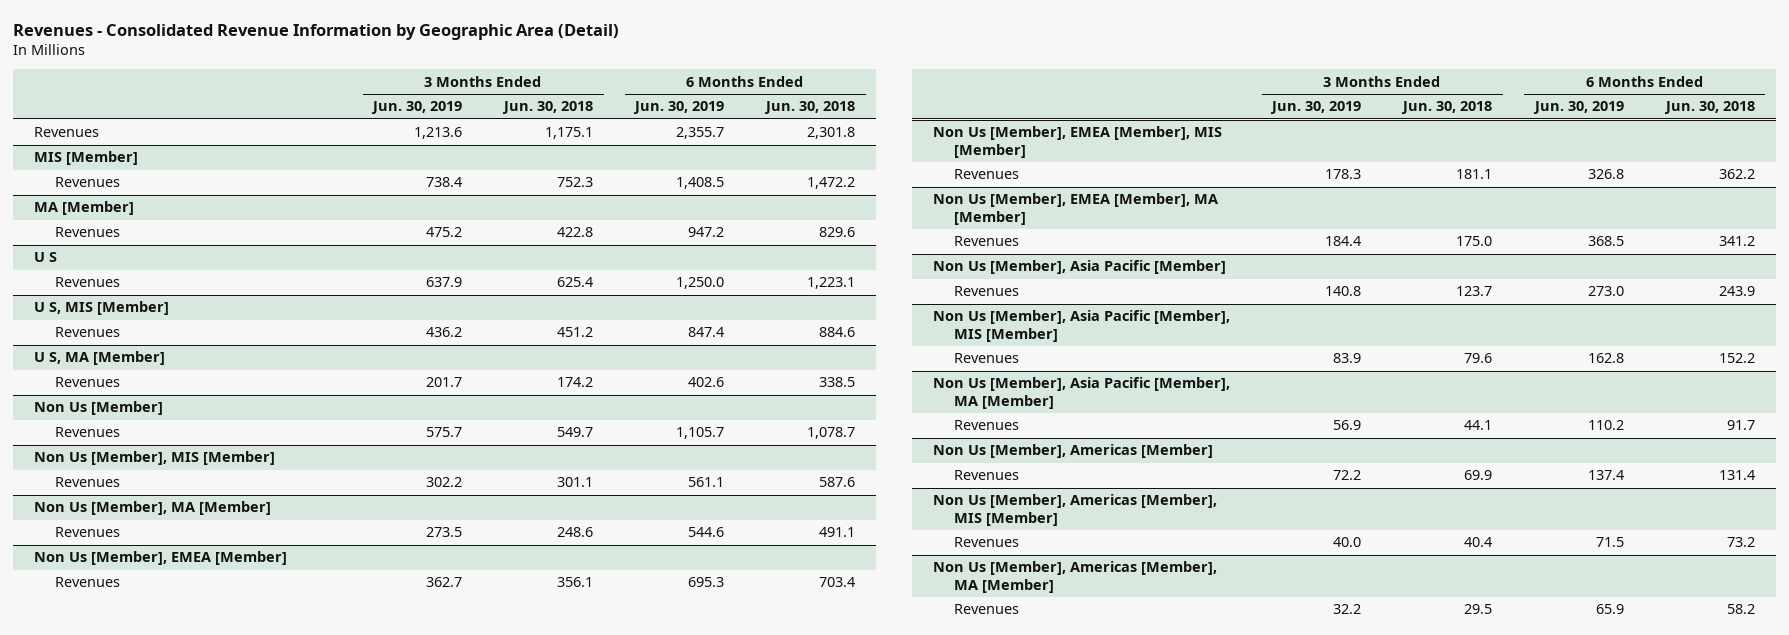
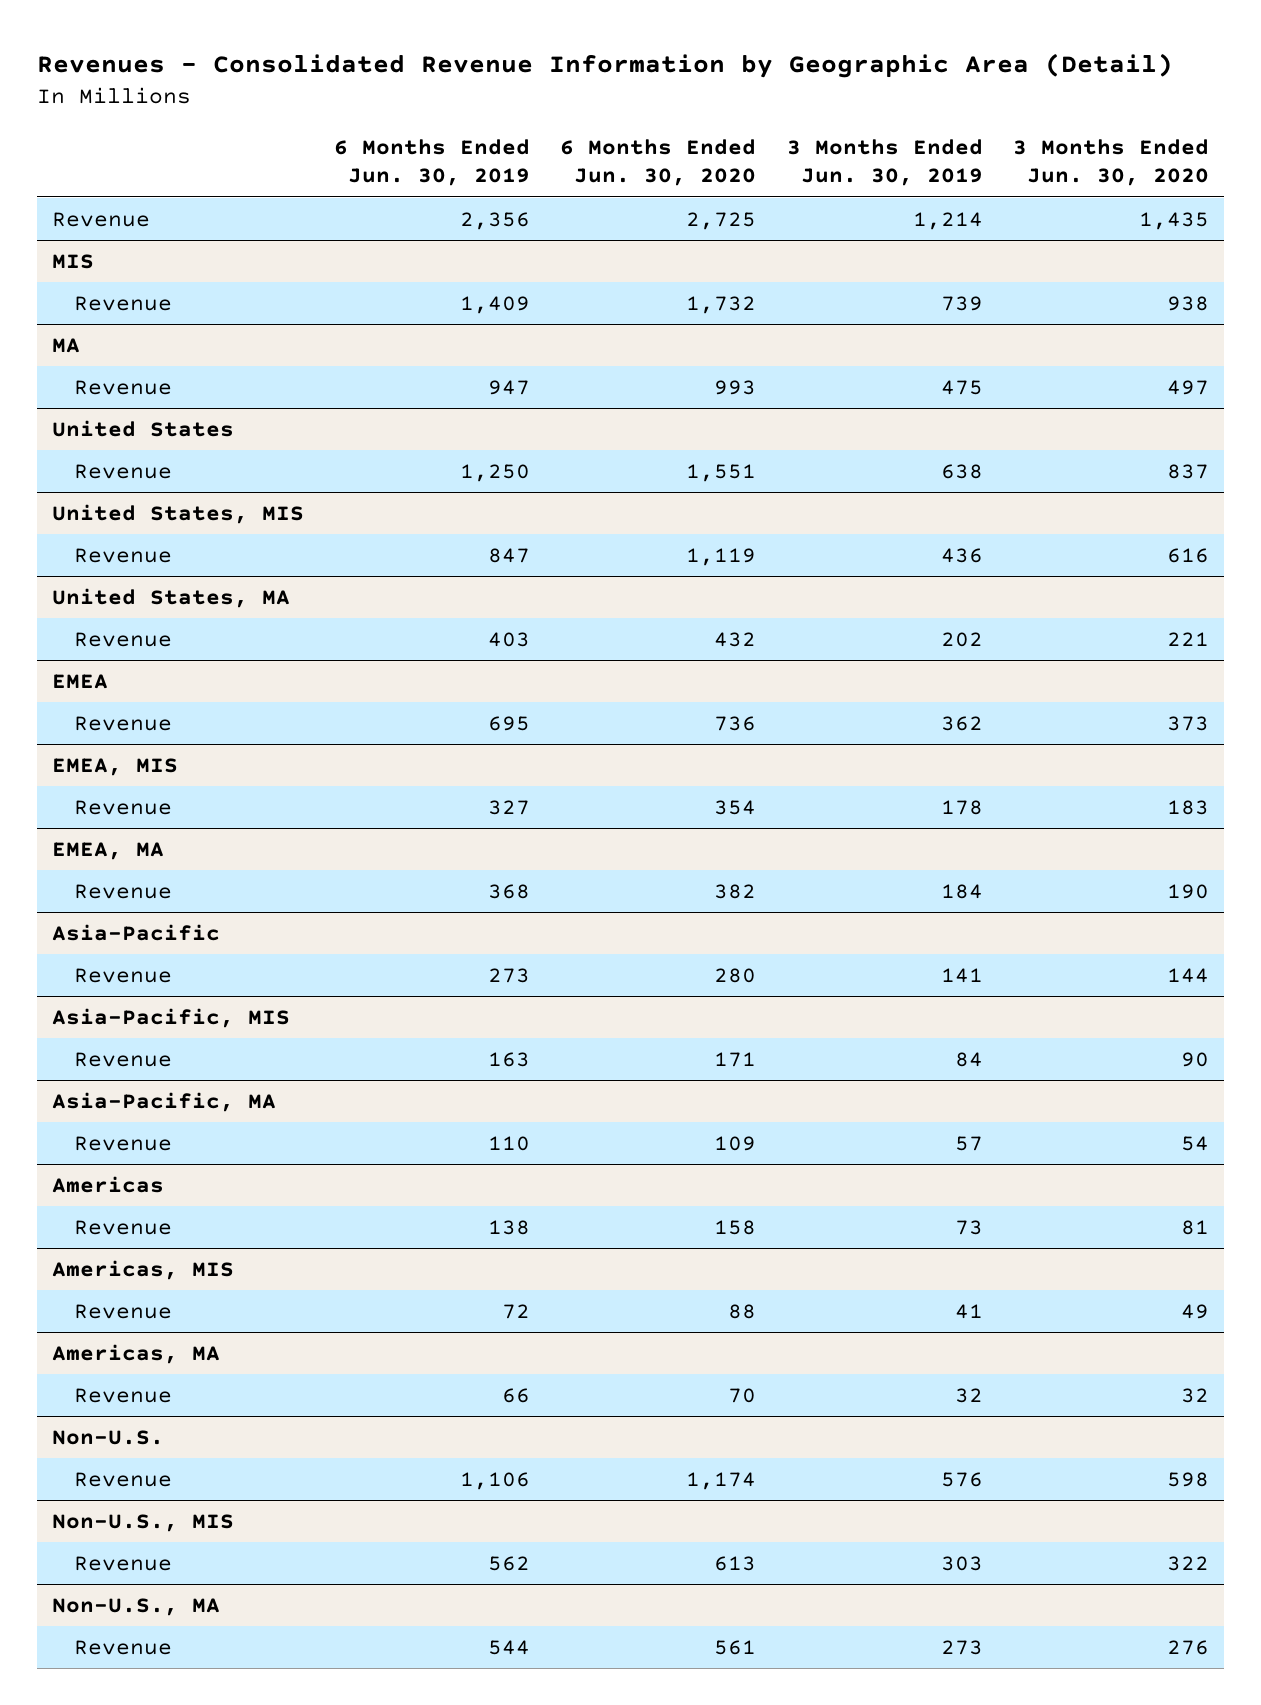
- | 3 Months Ended Jun. 30, 2019 | 3 Months Ended Jun. 30, 2018 | 6 Months Ended Jun. 30, 2019 | 6 Months Ended Jun. 30, 2018
+ | 6 Months Ended Jun. 30, 2019 | 6 Months Ended Jun. 30, 2020 | 3 Months Ended Jun. 30, 2019 | 3 Months Ended Jun. 30, 2020
- Revenues | 1,213.6 | 1,175.1 | 2,355.7 | 2,301.8
- MIS [Member]
- Revenues | 738.4 | 752.3 | 1,408.5 | 1,472.2
- MA [Member]
- Revenues | 475.2 | 422.8 | 947.2 | 829.6
- U S
- Revenues | 637.9 | 625.4 | 1,250.0 | 1,223.1
- U S, MIS [Member]
- Revenues | 436.2 | 451.2 | 847.4 | 884.6
- U S, MA [Member]
- Revenues | 201.7 | 174.2 | 402.6 | 338.5
- Non Us [Member]
- Revenues | 575.7 | 549.7 | 1,105.7 | 1,078.7
- Non Us [Member], MIS [Member]
- Revenues | 302.2 | 301.1 | 561.1 | 587.6
- Non Us [Member], MA [Member]
- Revenues | 273.5 | 248.6 | 544.6 | 491.1
- Non Us [Member], EMEA [Member]
- Revenues | 362.7 | 356.1 | 695.3 | 703.4
- Non Us [Member], EMEA [Member], MIS [Member]
- Revenues | 178.3 | 181.1 | 326.8 | 362.2
- Non Us [Member], EMEA [Member], MA [Member]
- Revenues | 184.4 | 175.0 | 368.5 | 341.2
- Non Us [Member], Asia Pacific [Member]
- Revenues | 140.8 | 123.7 | 273.0 | 243.9
- Non Us [Member], Asia Pacific [Member], MIS [Member]
- Revenues | 83.9 | 79.6 | 162.8 | 152.2
- Non Us [Member], Asia Pacific [Member], MA [Member]
- Revenues | 56.9 | 44.1 | 110.2 | 91.7
- Non Us [Member], Americas [Member]
- Revenues | 72.2 | 69.9 | 137.4 | 131.4
- Non Us [Member], Americas [Member], MIS [Member]
- Revenues | 40.0 | 40.4 | 71.5 | 73.2
- Non Us [Member], Americas [Member], MA [Member]
- Revenues | 32.2 | 29.5 | 65.9 | 58.2
+ Revenue | 2,356 | 2,725 | 1,214 | 1,435
+ MIS
+ Revenue | 1,409 | 1,732 | 739 | 938
+ MA
+ Revenue | 947 | 993 | 475 | 497
+ United States
+ Revenue | 1,250 | 1,551 | 638 | 837
+ United States, MIS
+ Revenue | 847 | 1,119 | 436 | 616
+ United States, MA
+ Revenue | 403 | 432 | 202 | 221
+ EMEA
+ Revenue | 695 | 736 | 362 | 373
+ EMEA, MIS
+ Revenue | 327 | 354 | 178 | 183
+ EMEA, MA
+ Revenue | 368 | 382 | 184 | 190
+ Asia-Pacific
+ Revenue | 273 | 280 | 141 | 144
+ Asia-Pacific, MIS
+ Revenue | 163 | 171 | 84 | 90
+ Asia-Pacific, MA
+ Revenue | 110 | 109 | 57 | 54
+ Americas
+ Revenue | 138 | 158 | 73 | 81
+ Americas, MIS
+ Revenue | 72 | 88 | 41 | 49
+ Americas, MA
+ Revenue | 66 | 70 | 32 | 32
+ Non-U.S.
+ Revenue | 1,106 | 1,174 | 576 | 598
+ Non-U.S., MIS
+ Revenue | 562 | 613 | 303 | 322
+ Non-U.S., MA
+ Revenue | 544 | 561 | 273 | 276

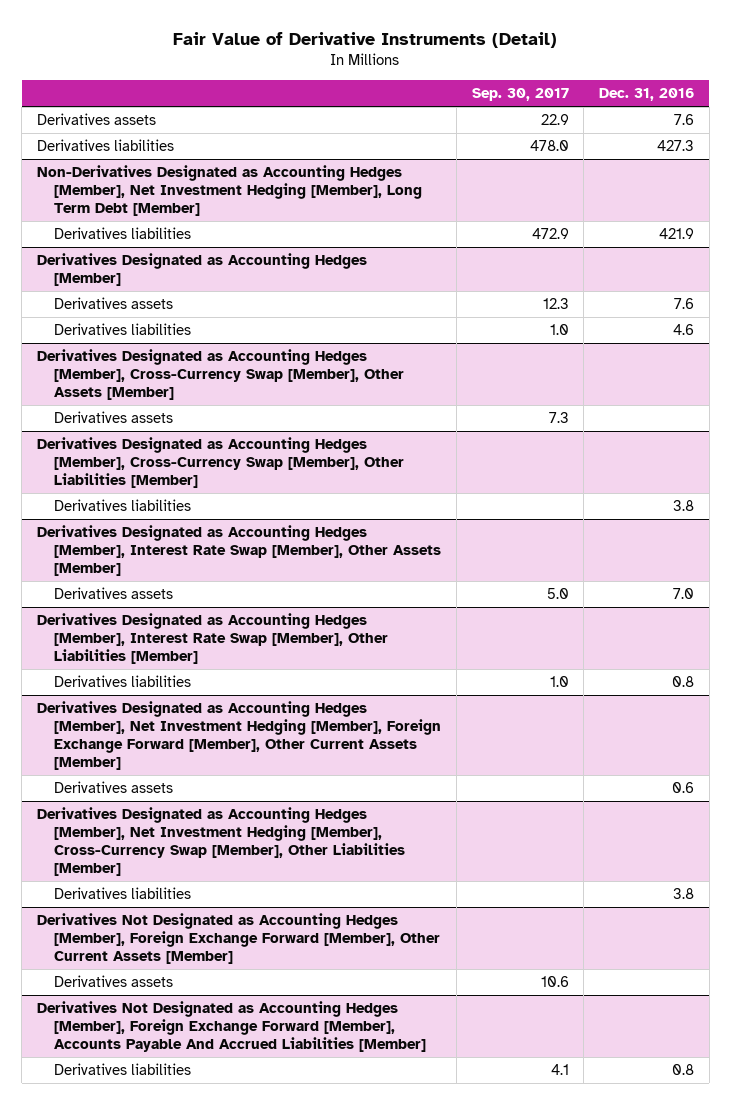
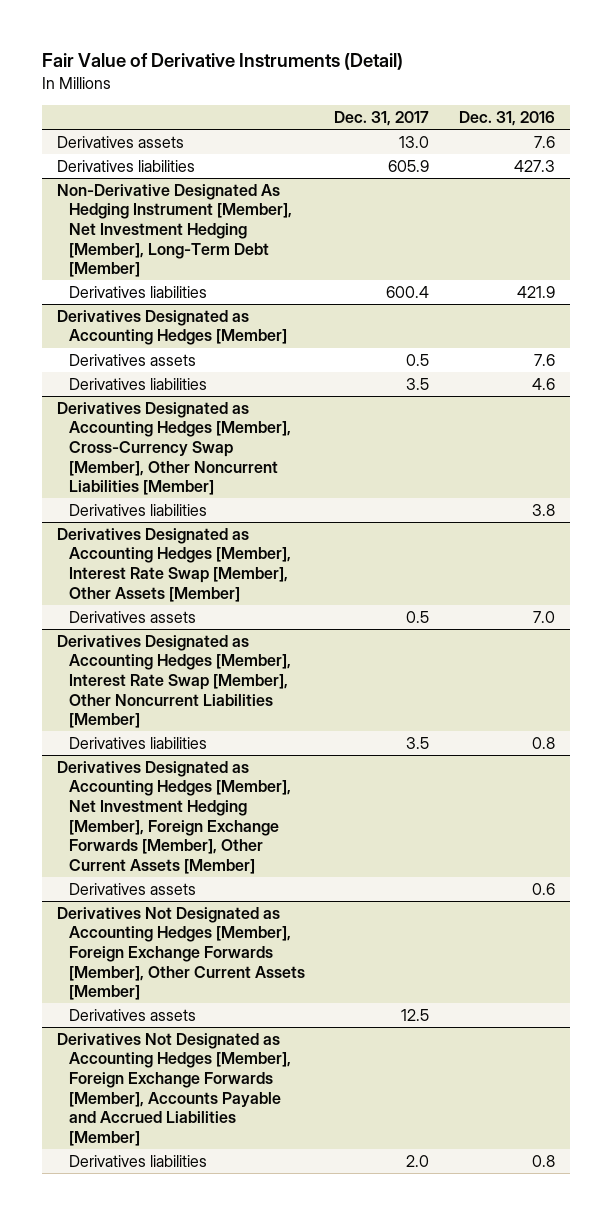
- | Sep. 30, 2017 | Dec. 31, 2016
+ | Dec. 31, 2017 | Dec. 31, 2016
- Non-Derivatives Designated as Accounting Hedges [Member], Net Investment Hedging [Member], Long Term Debt [Member]
+ Non-Derivative Designated As Hedging Instrument [Member], Net Investment Hedging [Member], Long-Term Debt [Member]
- Derivatives Designated as Accounting Hedges [Member], Cross-Currency Swap [Member], Other Assets [Member]
- Derivatives assets | 7.3 |
- Derivatives Designated as Accounting Hedges [Member], Cross-Currency Swap [Member], Other Liabilities [Member]
+ Derivatives Designated as Accounting Hedges [Member], Cross-Currency Swap [Member], Other Noncurrent Liabilities [Member]
- Derivatives Designated as Accounting Hedges [Member], Interest Rate Swap [Member], Other Liabilities [Member]
+ Derivatives Designated as Accounting Hedges [Member], Interest Rate Swap [Member], Other Noncurrent Liabilities [Member]
- Derivatives Designated as Accounting Hedges [Member], Net Investment Hedging [Member], Foreign Exchange Forward [Member], Other Current Assets [Member]
+ Derivatives Designated as Accounting Hedges [Member], Net Investment Hedging [Member], Foreign Exchange Forwards [Member], Other Current Assets [Member]
- Derivatives Designated as Accounting Hedges [Member], Net Investment Hedging [Member], Cross-Currency Swap [Member], Other Liabilities [Member]
- Derivatives liabilities | | 3.8
- Derivatives Not Designated as Accounting Hedges [Member], Foreign Exchange Forward [Member], Other Current Assets [Member]
+ Derivatives Not Designated as Accounting Hedges [Member], Foreign Exchange Forwards [Member], Other Current Assets [Member]
- Derivatives Not Designated as Accounting Hedges [Member], Foreign Exchange Forward [Member], Accounts Payable And Accrued Liabilities [Member]
+ Derivatives Not Designated as Accounting Hedges [Member], Foreign Exchange Forwards [Member], Accounts Payable and Accrued Liabilities [Member]

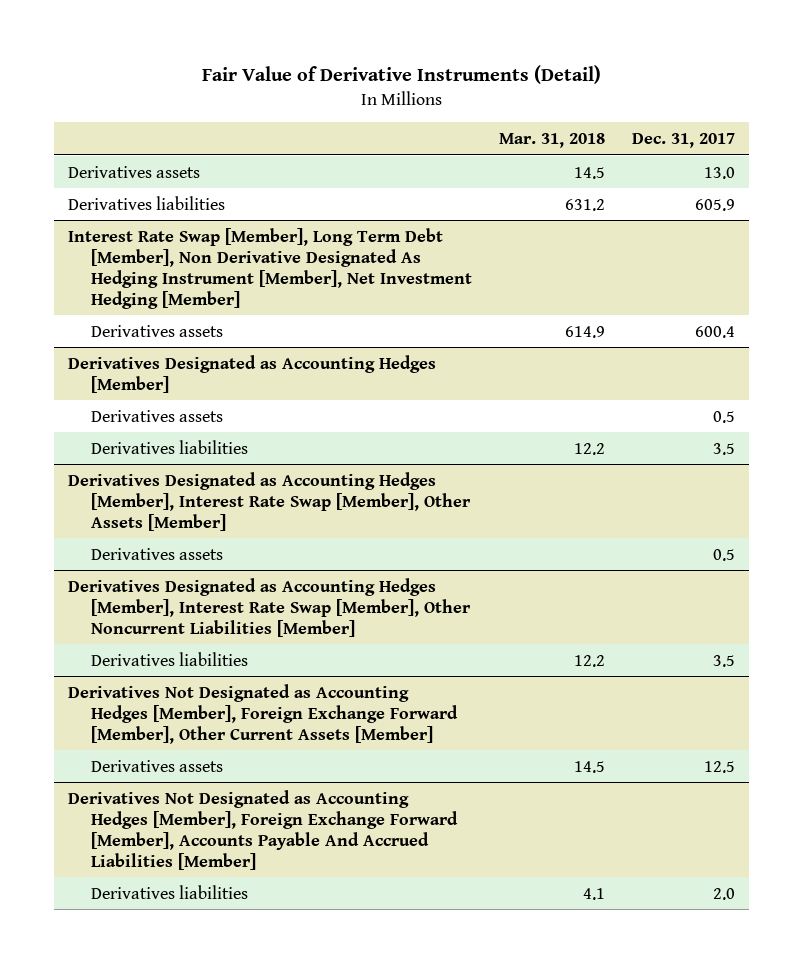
- | Dec. 31, 2017 | Dec. 31, 2016
+ | Mar. 31, 2018 | Dec. 31, 2017
- Non-Derivative Designated As Hedging Instrument [Member], Net Investment Hedging [Member], Long-Term Debt [Member]
- Derivatives liabilities | 600.4 | 421.9
+ Interest Rate Swap [Member], Long Term Debt [Member], Non Derivative Designated As Hedging Instrument [Member], Net Investment Hedging [Member]
+ Derivatives assets | 614.9 | 600.4
- Derivatives Designated as Accounting Hedges [Member], Cross-Currency Swap [Member], Other Noncurrent Liabilities [Member]
- Derivatives liabilities | | 3.8
- Derivatives Designated as Accounting Hedges [Member], Net Investment Hedging [Member], Foreign Exchange Forwards [Member], Other Current Assets [Member]
- Derivatives assets | | 0.6
- Derivatives Not Designated as Accounting Hedges [Member], Foreign Exchange Forwards [Member], Other Current Assets [Member]
+ Derivatives Not Designated as Accounting Hedges [Member], Foreign Exchange Forward [Member], Other Current Assets [Member]
- Derivatives Not Designated as Accounting Hedges [Member], Foreign Exchange Forwards [Member], Accounts Payable and Accrued Liabilities [Member]
+ Derivatives Not Designated as Accounting Hedges [Member], Foreign Exchange Forward [Member], Accounts Payable And Accrued Liabilities [Member]

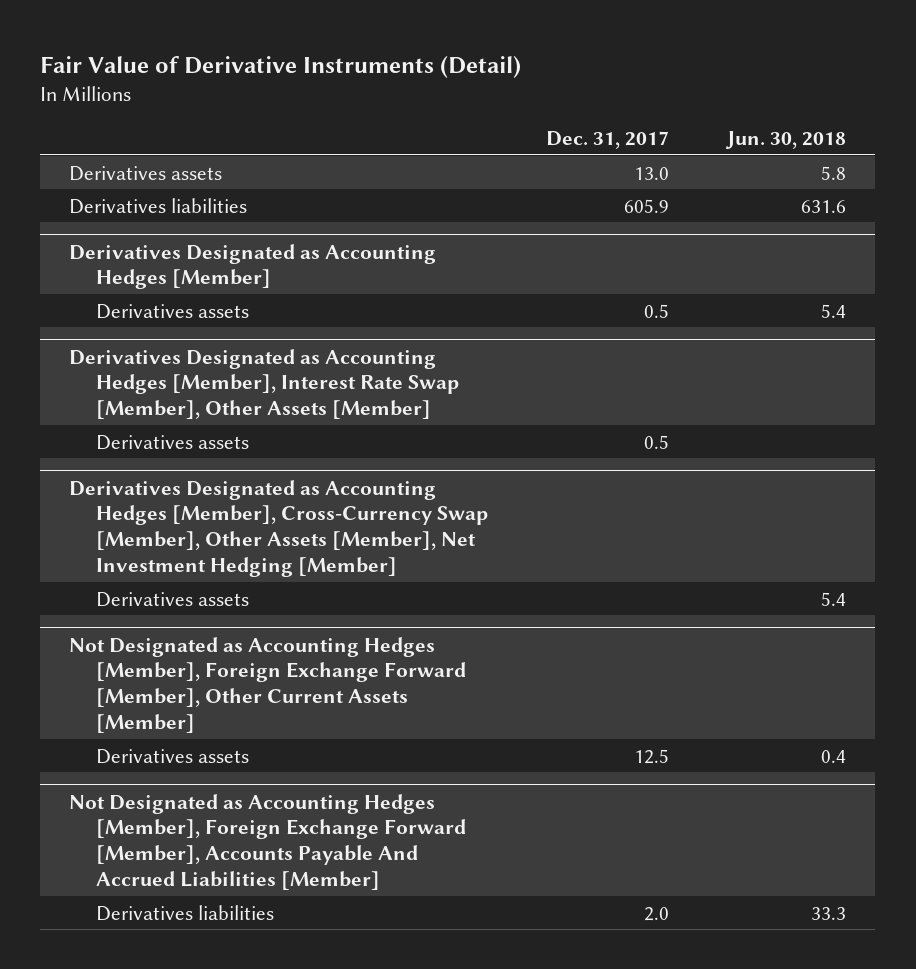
- | Mar. 31, 2018 | Dec. 31, 2017
+ | Dec. 31, 2017 | Jun. 30, 2018
- Interest Rate Swap [Member], Long Term Debt [Member], Non Derivative Designated As Hedging Instrument [Member], Net Investment Hedging [Member]
- Derivatives assets | 614.9 | 600.4
@ Derivatives Designated as Accounting Hedges [Member]
- Derivatives liabilities | 12.2 | 3.5
- Derivatives Designated as Accounting Hedges [Member], Interest Rate Swap [Member], Other Noncurrent Liabilities [Member]
- Derivatives liabilities | 12.2 | 3.5
- Derivatives Not Designated as Accounting Hedges [Member], Foreign Exchange Forward [Member], Other Current Assets [Member]
+ Derivatives Designated as Accounting Hedges [Member], Cross-Currency Swap [Member], Other Assets [Member], Net Investment Hedging [Member]
+ Derivatives assets | | 5.4
+ Not Designated as Accounting Hedges [Member], Foreign Exchange Forward [Member], Other Current Assets [Member]
- Derivatives Not Designated as Accounting Hedges [Member], Foreign Exchange Forward [Member], Accounts Payable And Accrued Liabilities [Member]
+ Not Designated as Accounting Hedges [Member], Foreign Exchange Forward [Member], Accounts Payable And Accrued Liabilities [Member]

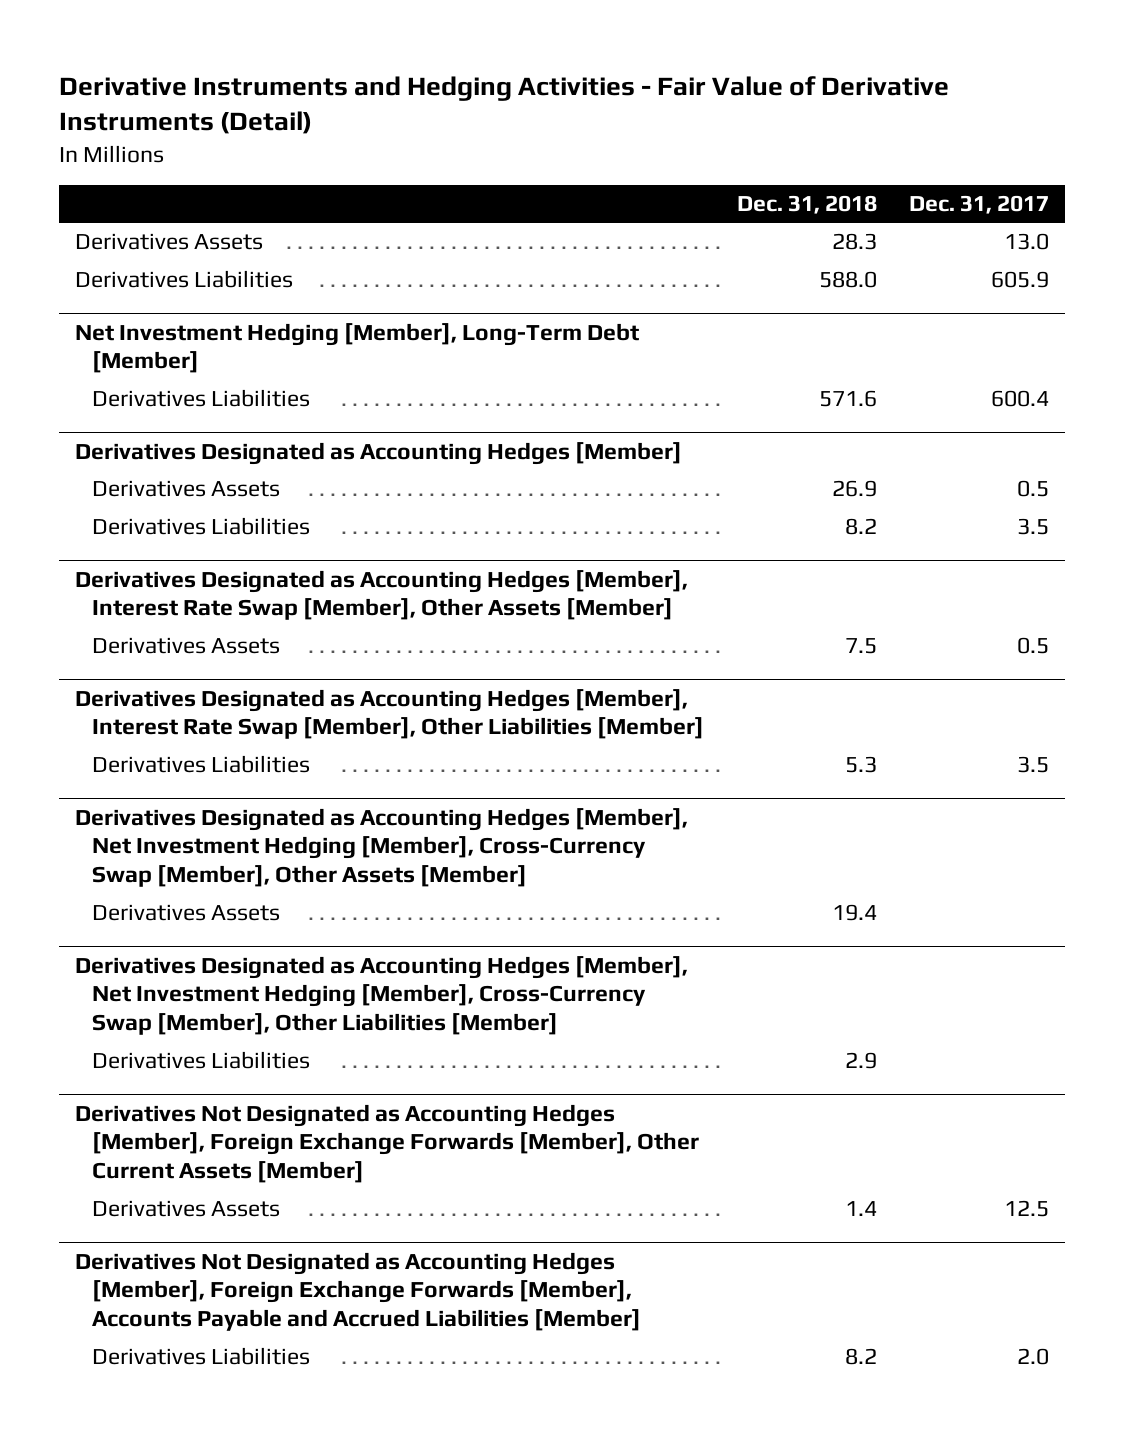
- Fair Value of Derivative Instruments (Detail)
+ Derivative Instruments and Hedging Activities - Fair Value of Derivative Instruments (Detail)
- | Dec. 31, 2017 | Jun. 30, 2018
+ | Dec. 31, 2018 | Dec. 31, 2017
- Derivatives assets | 13.0 | 5.8
- Derivatives liabilities | 605.9 | 631.6
+ Derivatives Assets | 28.3 | 13.0
+ Derivatives Liabilities | 588.0 | 605.9
+ Net Investment Hedging [Member], Long-Term Debt [Member]
+ Derivatives Liabilities | 571.6 | 600.4
@ Derivatives Designated as Accounting Hedges [Member]
- Derivatives assets | 0.5 | 5.4
+ Derivatives Assets | 26.9 | 0.5
+ Derivatives Liabilities | 8.2 | 3.5
@ Derivatives Designated as Accounting Hedges [Member], Interest Rate Swap [Member], Other Assets [Member]
- Derivatives assets | 0.5 |
- Derivatives Designated as Accounting Hedges [Member], Cross-Currency Swap [Member], Other Assets [Member], Net Investment Hedging [Member]
- Derivatives assets | | 5.4
- Not Designated as Accounting Hedges [Member], Foreign Exchange Forward [Member], Other Current Assets [Member]
- Derivatives assets | 12.5 | 0.4
- Not Designated as Accounting Hedges [Member], Foreign Exchange Forward [Member], Accounts Payable And Accrued Liabilities [Member]
- Derivatives liabilities | 2.0 | 33.3
@ Derivatives Designated as Accounting Hedges [Member], Interest Rate Swap [Member], Other Assets [Member]
+ Derivatives Assets | 7.5 | 0.5
+ Derivatives Designated as Accounting Hedges [Member], Interest Rate Swap [Member], Other Liabilities [Member]
+ Derivatives Liabilities | 5.3 | 3.5
+ Derivatives Designated as Accounting Hedges [Member], Net Investment Hedging [Member], Cross-Currency Swap [Member], Other Assets [Member]
+ Derivatives Assets | 19.4 |
+ Derivatives Designated as Accounting Hedges [Member], Net Investment Hedging [Member], Cross-Currency Swap [Member], Other Liabilities [Member]
+ Derivatives Liabilities | 2.9 |
+ Derivatives Not Designated as Accounting Hedges [Member], Foreign Exchange Forwards [Member], Other Current Assets [Member]
+ Derivatives Assets | 1.4 | 12.5
+ Derivatives Not Designated as Accounting Hedges [Member], Foreign Exchange Forwards [Member], Accounts Payable and Accrued Liabilities [Member]
+ Derivatives Liabilities | 8.2 | 2.0

